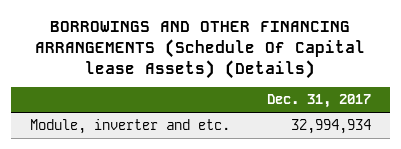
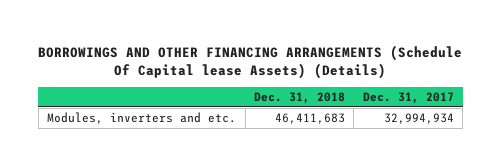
- | Dec. 31, 2017
+ | Dec. 31, 2018 | Dec. 31, 2017
- Module, inverter and etc. | 32,994,934
+ Modules, inverters and etc. | 46,411,683 | 32,994,934

